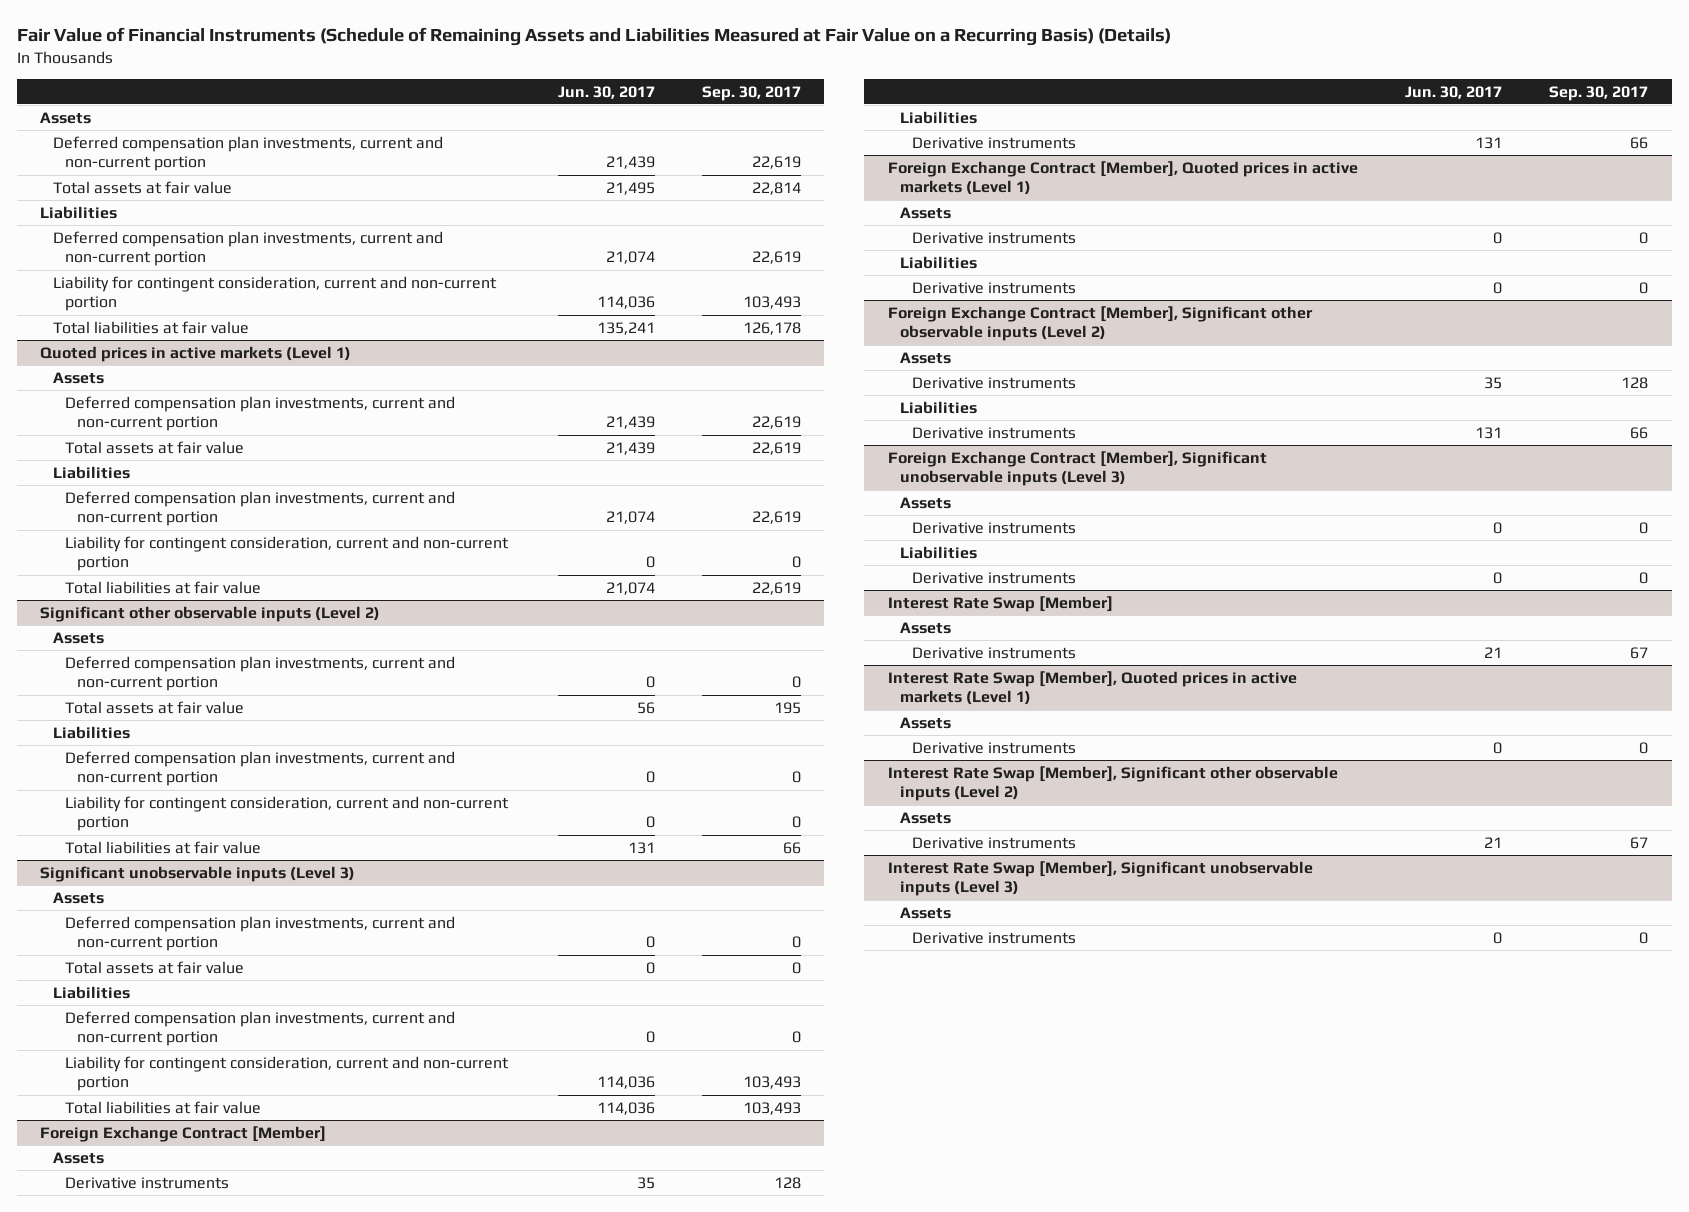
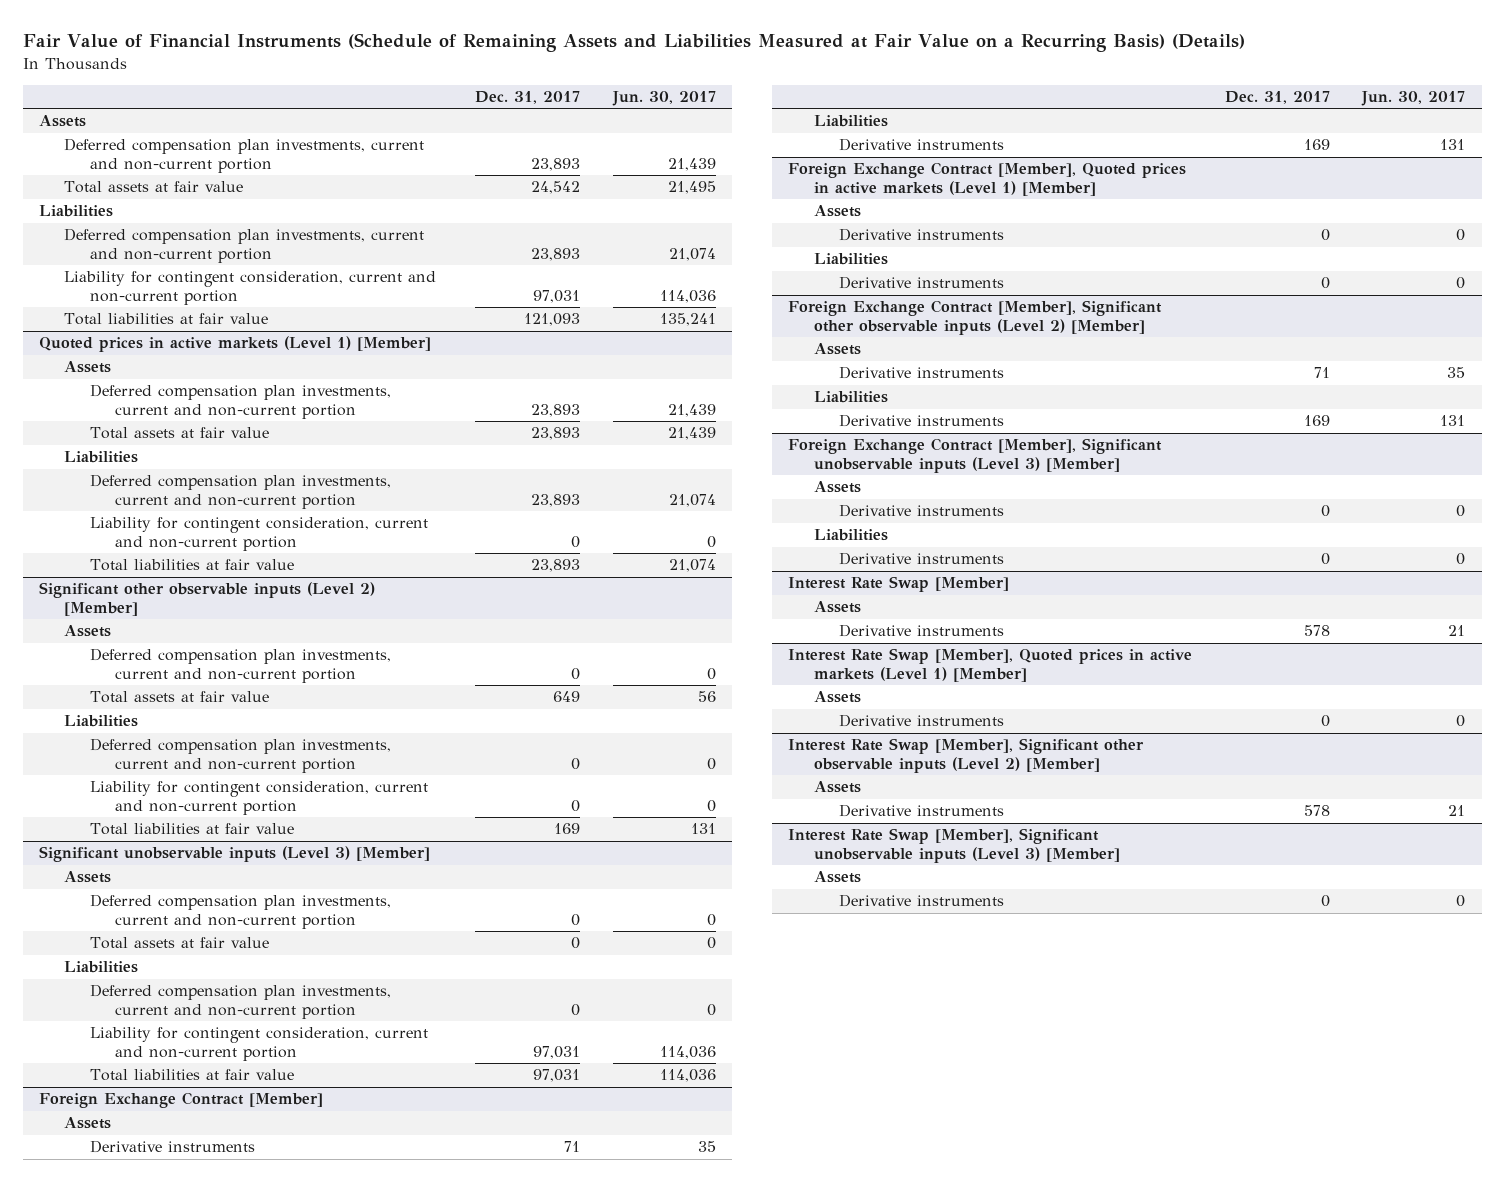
- | Jun. 30, 2017 | Sep. 30, 2017
+ | Dec. 31, 2017 | Jun. 30, 2017
- Quoted prices in active markets (Level 1)
+ Quoted prices in active markets (Level 1) [Member]
- Significant other observable inputs (Level 2)
+ Significant other observable inputs (Level 2) [Member]
- Significant unobservable inputs (Level 3)
+ Significant unobservable inputs (Level 3) [Member]
- Foreign Exchange Contract [Member], Quoted prices in active markets (Level 1)
+ Foreign Exchange Contract [Member], Quoted prices in active markets (Level 1) [Member]
- Foreign Exchange Contract [Member], Significant other observable inputs (Level 2)
+ Foreign Exchange Contract [Member], Significant other observable inputs (Level 2) [Member]
- Foreign Exchange Contract [Member], Significant unobservable inputs (Level 3)
+ Foreign Exchange Contract [Member], Significant unobservable inputs (Level 3) [Member]
- Interest Rate Swap [Member], Quoted prices in active markets (Level 1)
+ Interest Rate Swap [Member], Quoted prices in active markets (Level 1) [Member]
- Interest Rate Swap [Member], Significant other observable inputs (Level 2)
+ Interest Rate Swap [Member], Significant other observable inputs (Level 2) [Member]
- Interest Rate Swap [Member], Significant unobservable inputs (Level 3)
+ Interest Rate Swap [Member], Significant unobservable inputs (Level 3) [Member]

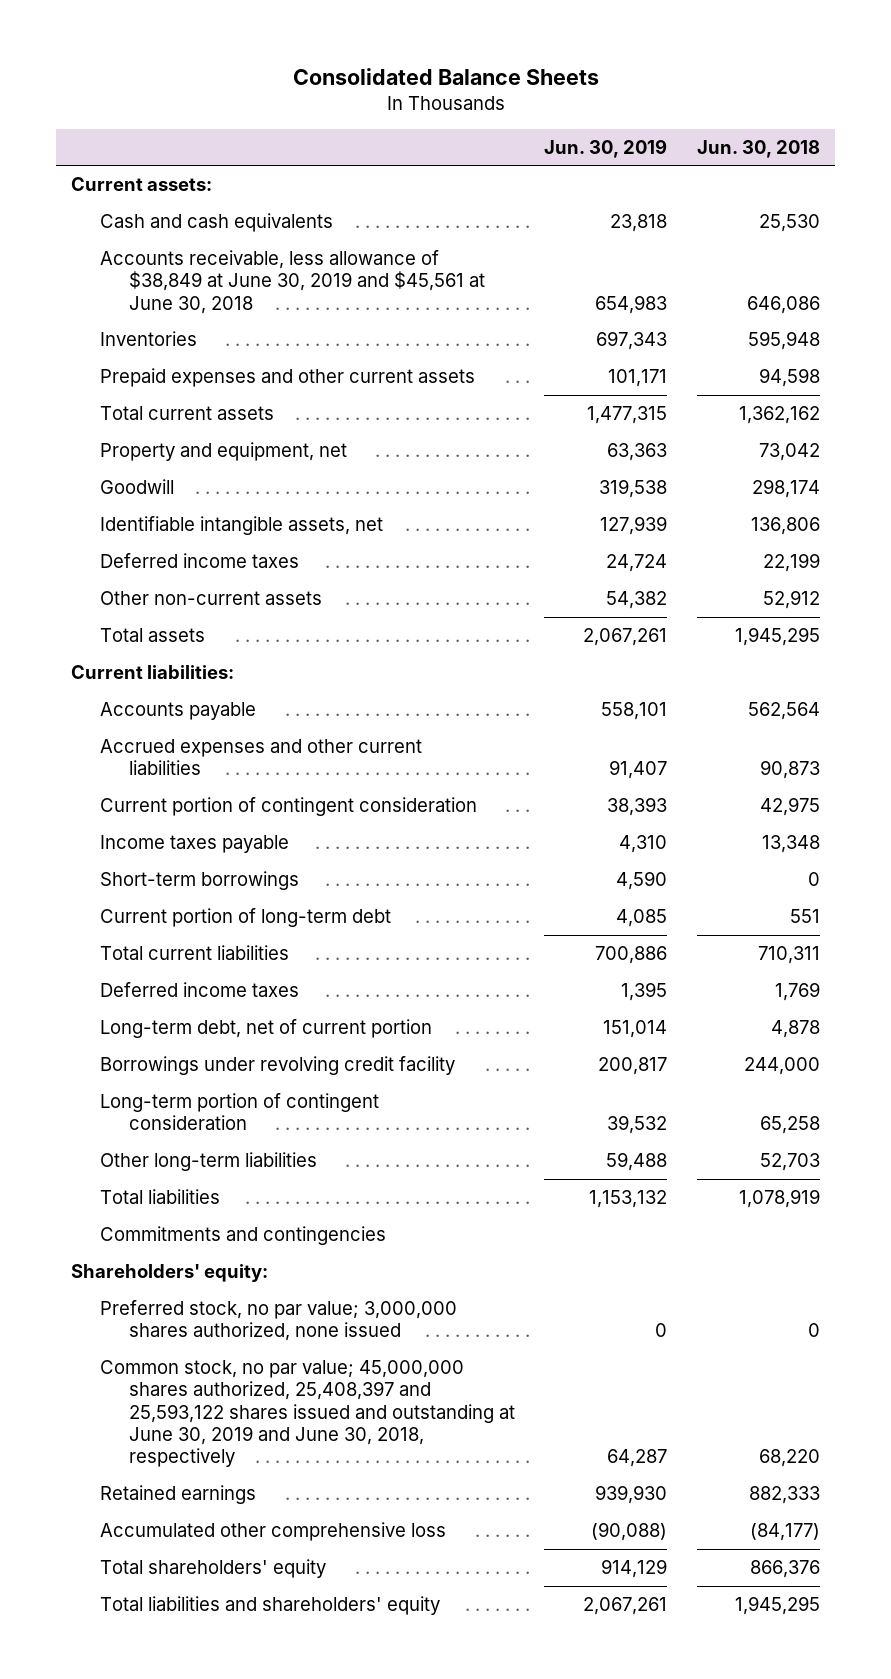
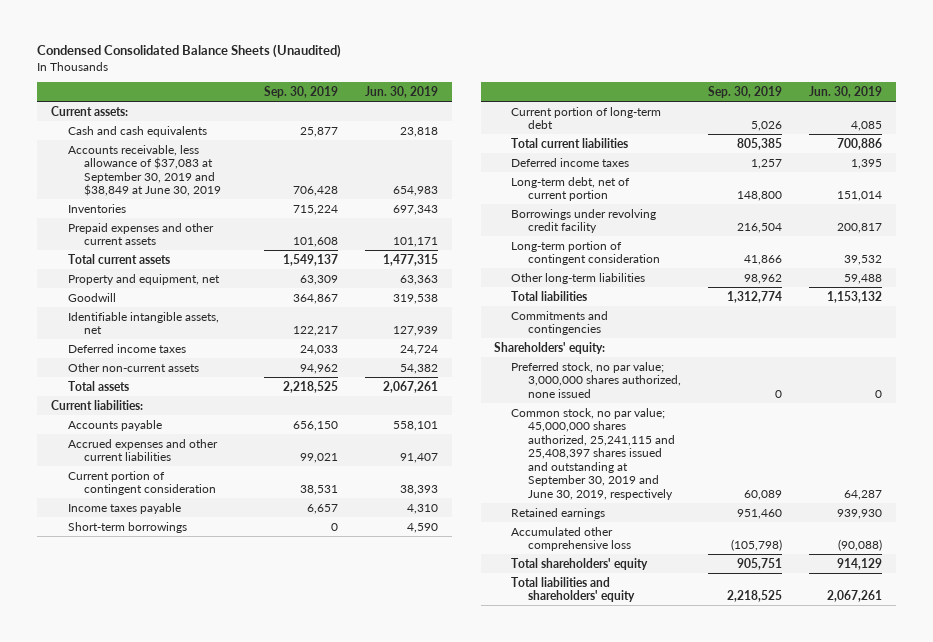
- Consolidated Balance Sheets
+ Condensed Consolidated Balance Sheets (Unaudited)
- | Jun. 30, 2019 | Jun. 30, 2018
+ | Sep. 30, 2019 | Jun. 30, 2019
- Accounts receivable, less allowance of $38,849 at June 30, 2019 and $45,561 at June 30, 2018 | 654,983 | 646,086
+ Accounts receivable, less allowance of $37,083 at September 30, 2019 and $38,849 at June 30, 2019 | 706,428 | 654,983
- Common stock, no par value; 45,000,000 shares authorized, 25,408,397 and 25,593,122 shares issued and outstanding at June 30, 2019 and June 30, 2018, respectively | 64,287 | 68,220
+ Common stock, no par value; 45,000,000 shares authorized, 25,241,115 and 25,408,397 shares issued and outstanding at September 30, 2019 and June 30, 2019, respectively | 60,089 | 64,287

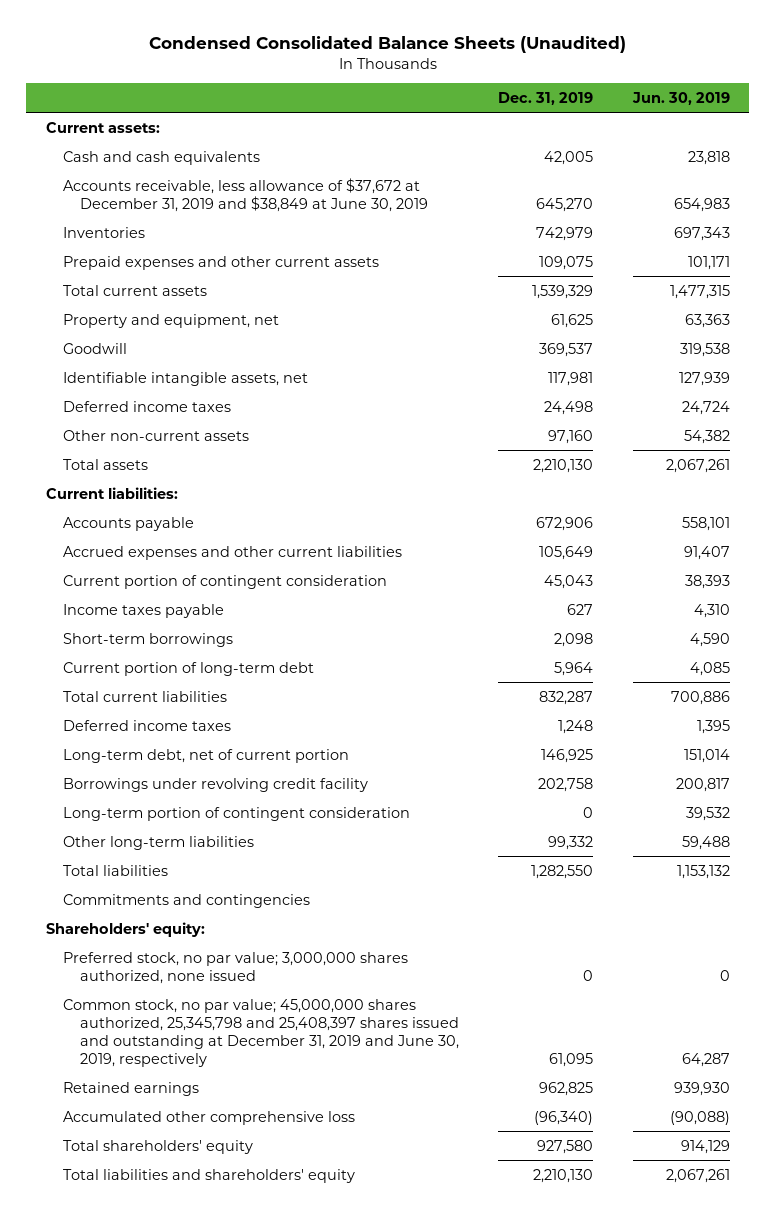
- | Sep. 30, 2019 | Jun. 30, 2019
+ | Dec. 31, 2019 | Jun. 30, 2019
- Accounts receivable, less allowance of $37,083 at September 30, 2019 and $38,849 at June 30, 2019 | 706,428 | 654,983
+ Accounts receivable, less allowance of $37,672 at December 31, 2019 and $38,849 at June 30, 2019 | 645,270 | 654,983
- Common stock, no par value; 45,000,000 shares authorized, 25,241,115 and 25,408,397 shares issued and outstanding at September 30, 2019 and June 30, 2019, respectively | 60,089 | 64,287
+ Common stock, no par value; 45,000,000 shares authorized, 25,345,798 and 25,408,397 shares issued and outstanding at December 31, 2019 and June 30, 2019, respectively | 61,095 | 64,287

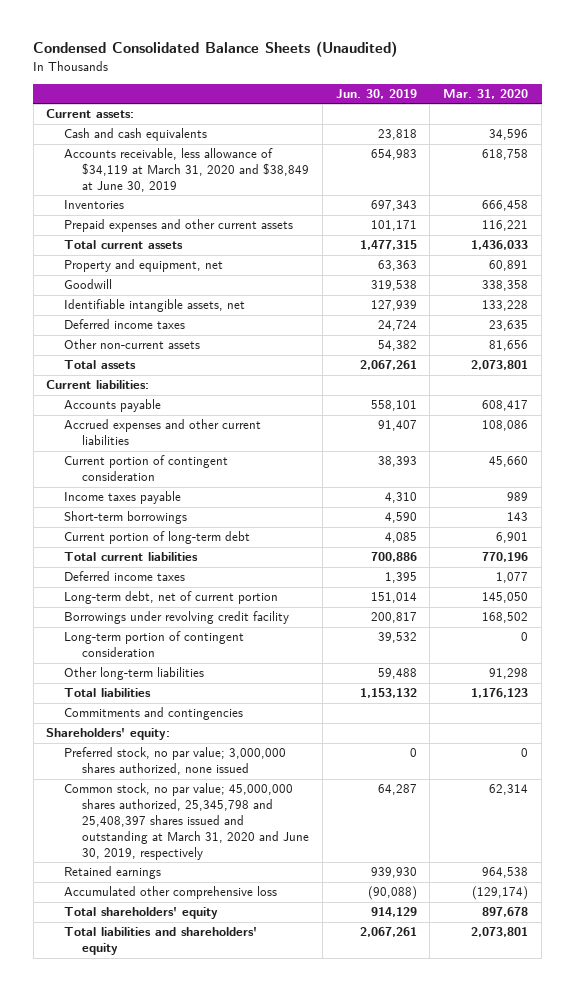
- | Dec. 31, 2019 | Jun. 30, 2019
+ | Jun. 30, 2019 | Mar. 31, 2020
- Accounts receivable, less allowance of $37,672 at December 31, 2019 and $38,849 at June 30, 2019 | 645,270 | 654,983
+ Accounts receivable, less allowance of $34,119 at March 31, 2020 and $38,849 at June 30, 2019 | 654,983 | 618,758
- Common stock, no par value; 45,000,000 shares authorized, 25,345,798 and 25,408,397 shares issued and outstanding at December 31, 2019 and June 30, 2019, respectively | 61,095 | 64,287
+ Common stock, no par value; 45,000,000 shares authorized, 25,345,798 and 25,408,397 shares issued and outstanding at March 31, 2020 and June 30, 2019, respectively | 64,287 | 62,314

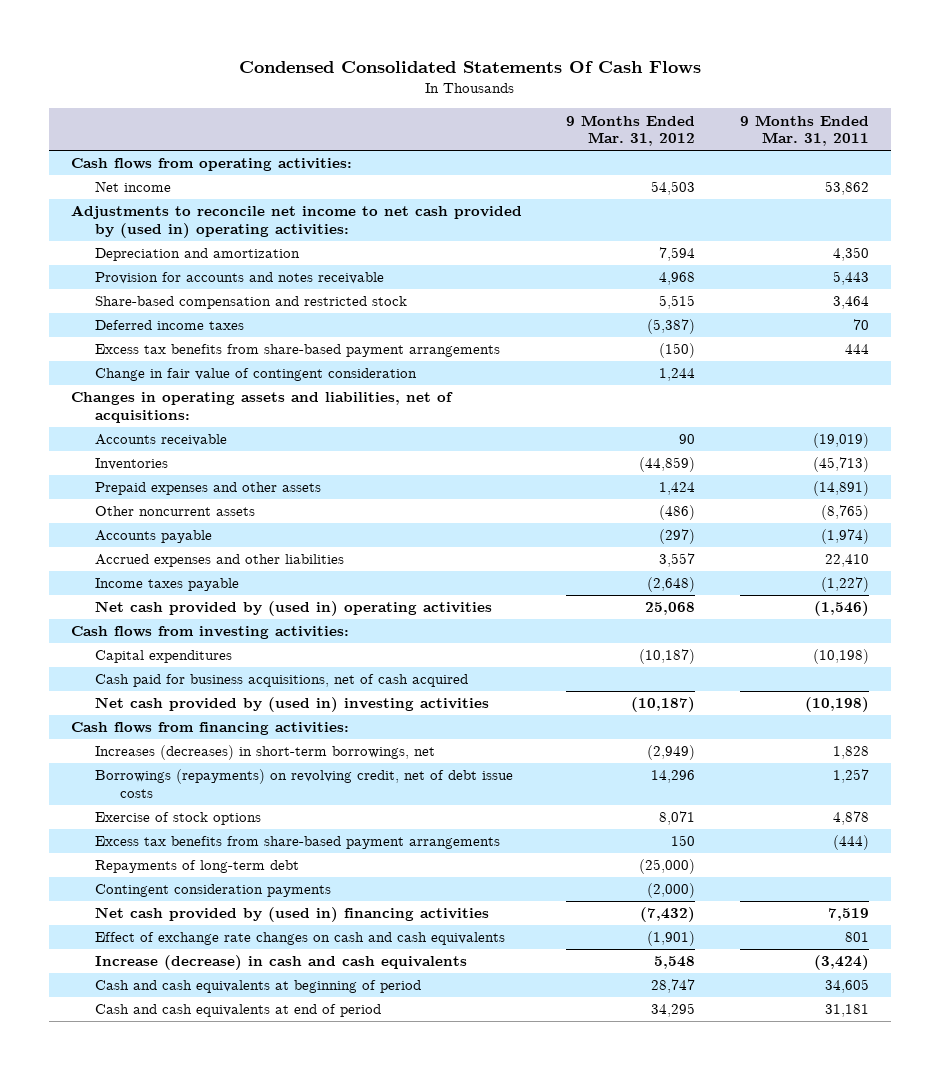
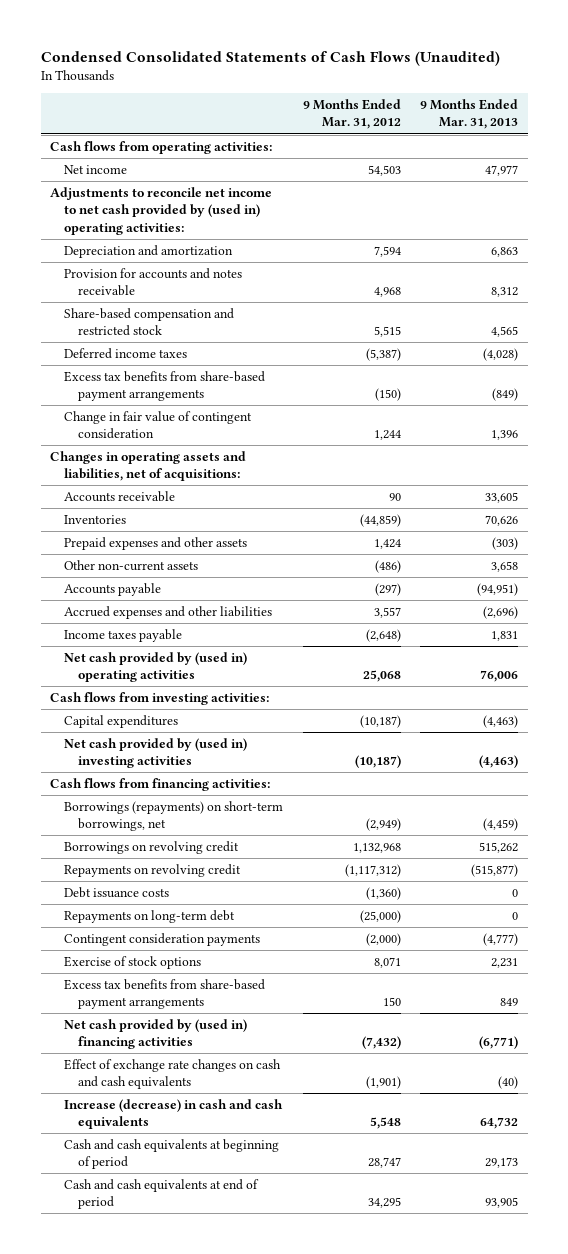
- Condensed Consolidated Statements Of Cash Flows
+ Condensed Consolidated Statements of Cash Flows (Unaudited)
- | 9 Months Ended Mar. 31, 2012 | 9 Months Ended Mar. 31, 2011
+ | 9 Months Ended Mar. 31, 2012 | 9 Months Ended Mar. 31, 2013
- Other noncurrent assets | (486) | (8,765)
+ Other non-current assets | (486) | 3,658
- Cash paid for business acquisitions, net of cash acquired
- Increases (decreases) in short-term borrowings, net | (2,949) | 1,828
- Borrowings (repayments) on revolving credit, net of debt issue costs | 14,296 | 1,257
+ Borrowings (repayments) on short-term borrowings, net | (2,949) | (4,459)
+ Borrowings on revolving credit | 1,132,968 | 515,262
+ Repayments on revolving credit | (1,117,312) | (515,877)
+ Debt issuance costs | (1,360) | 0
+ Repayments on long-term debt | (25,000) | 0
moved up: Contingent consideration payments | (2,000) | (4,777)
- Repayments of long-term debt | (25,000) |

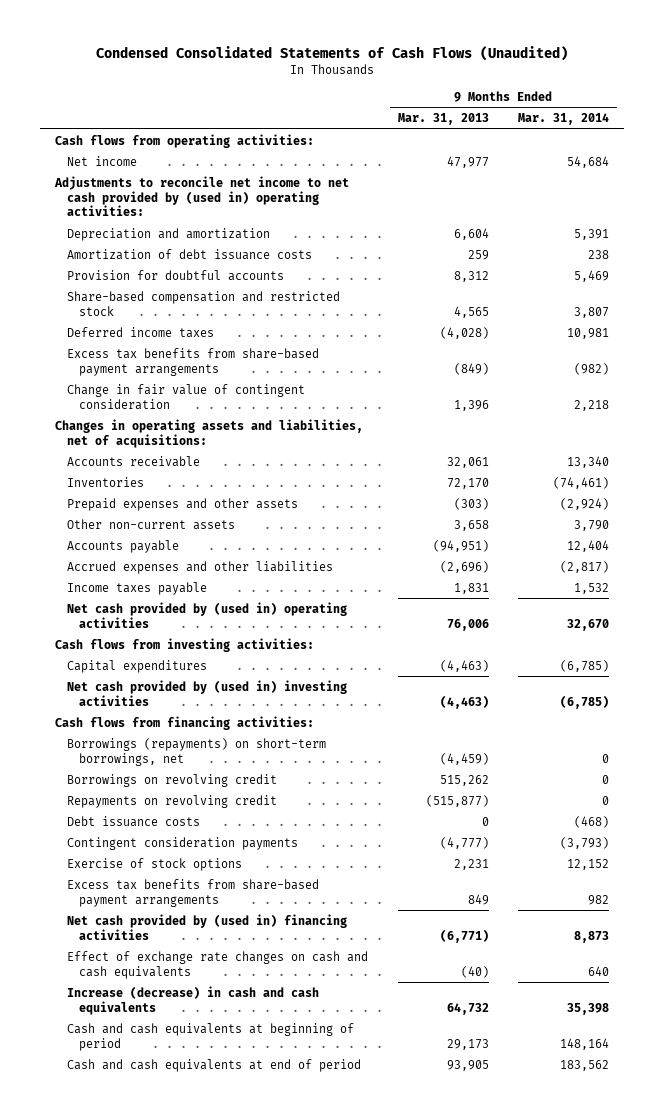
- | 9 Months Ended Mar. 31, 2012 | 9 Months Ended Mar. 31, 2013
+ | 9 Months Ended Mar. 31, 2013 | 9 Months Ended Mar. 31, 2014
- Depreciation and amortization | 7,594 | 6,863
- Provision for accounts and notes receivable | 4,968 | 8,312
+ Depreciation and amortization | 6,604 | 5,391
+ Amortization of debt issuance costs | 259 | 238
+ Provision for doubtful accounts | 8,312 | 5,469
- Accounts receivable | 90 | 33,605
- Inventories | (44,859) | 70,626
+ Accounts receivable | 32,061 | 13,340
+ Inventories | 72,170 | (74,461)
- Repayments on long-term debt | (25,000) | 0

